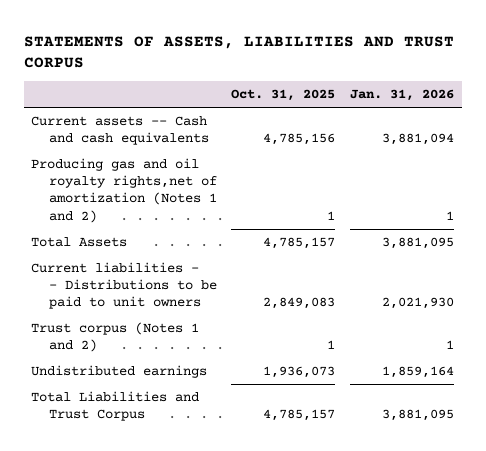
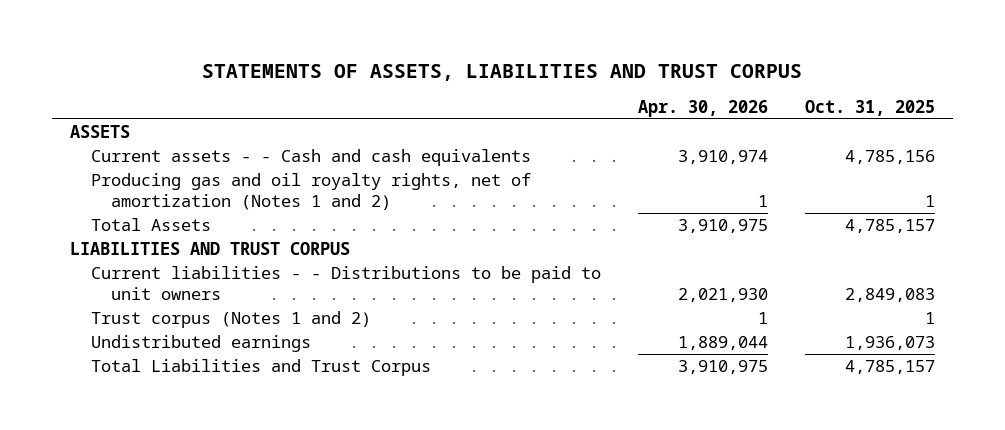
- | Oct. 31, 2025 | Jan. 31, 2026
+ | Apr. 30, 2026 | Oct. 31, 2025
- Current assets -- Cash and cash equivalents | 4,785,156 | 3,881,094
- Producing gas and oil royalty rights,net of amortization (Notes 1 and 2) | 1 | 1
+ ASSETS
+ Current assets - - Cash and cash equivalents | 3,910,974 | 4,785,156
+ Producing gas and oil royalty rights, net of amortization (Notes 1 and 2) | 1 | 1
+ LIABILITIES AND TRUST CORPUS

